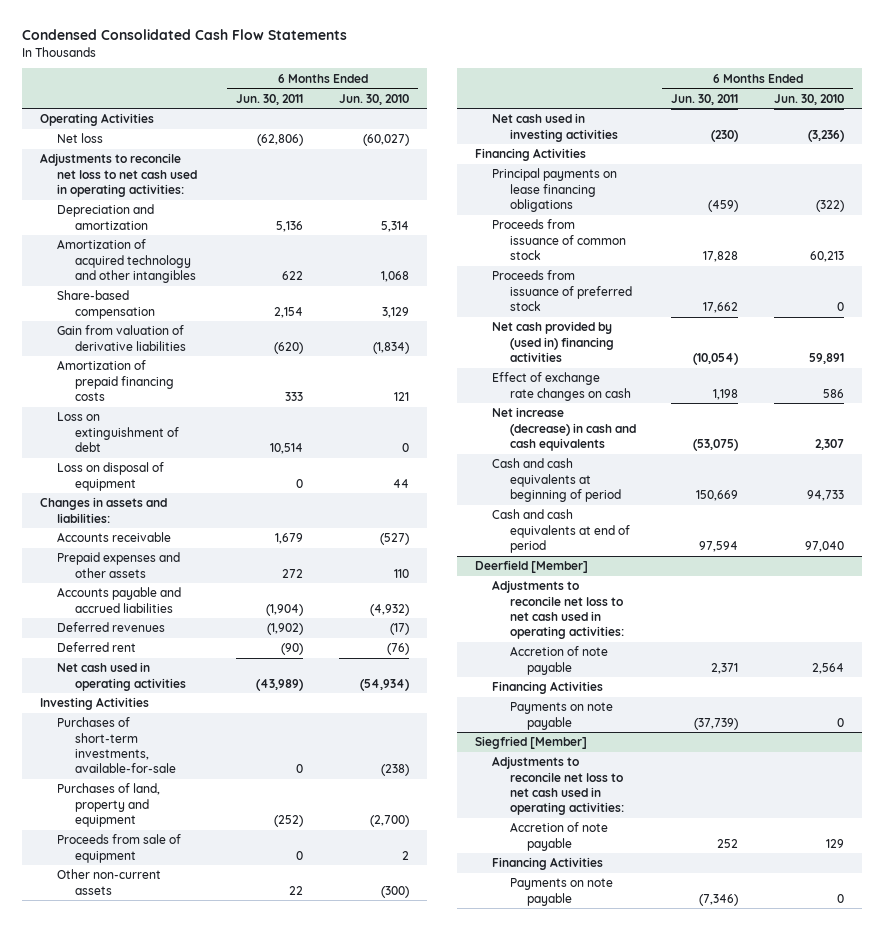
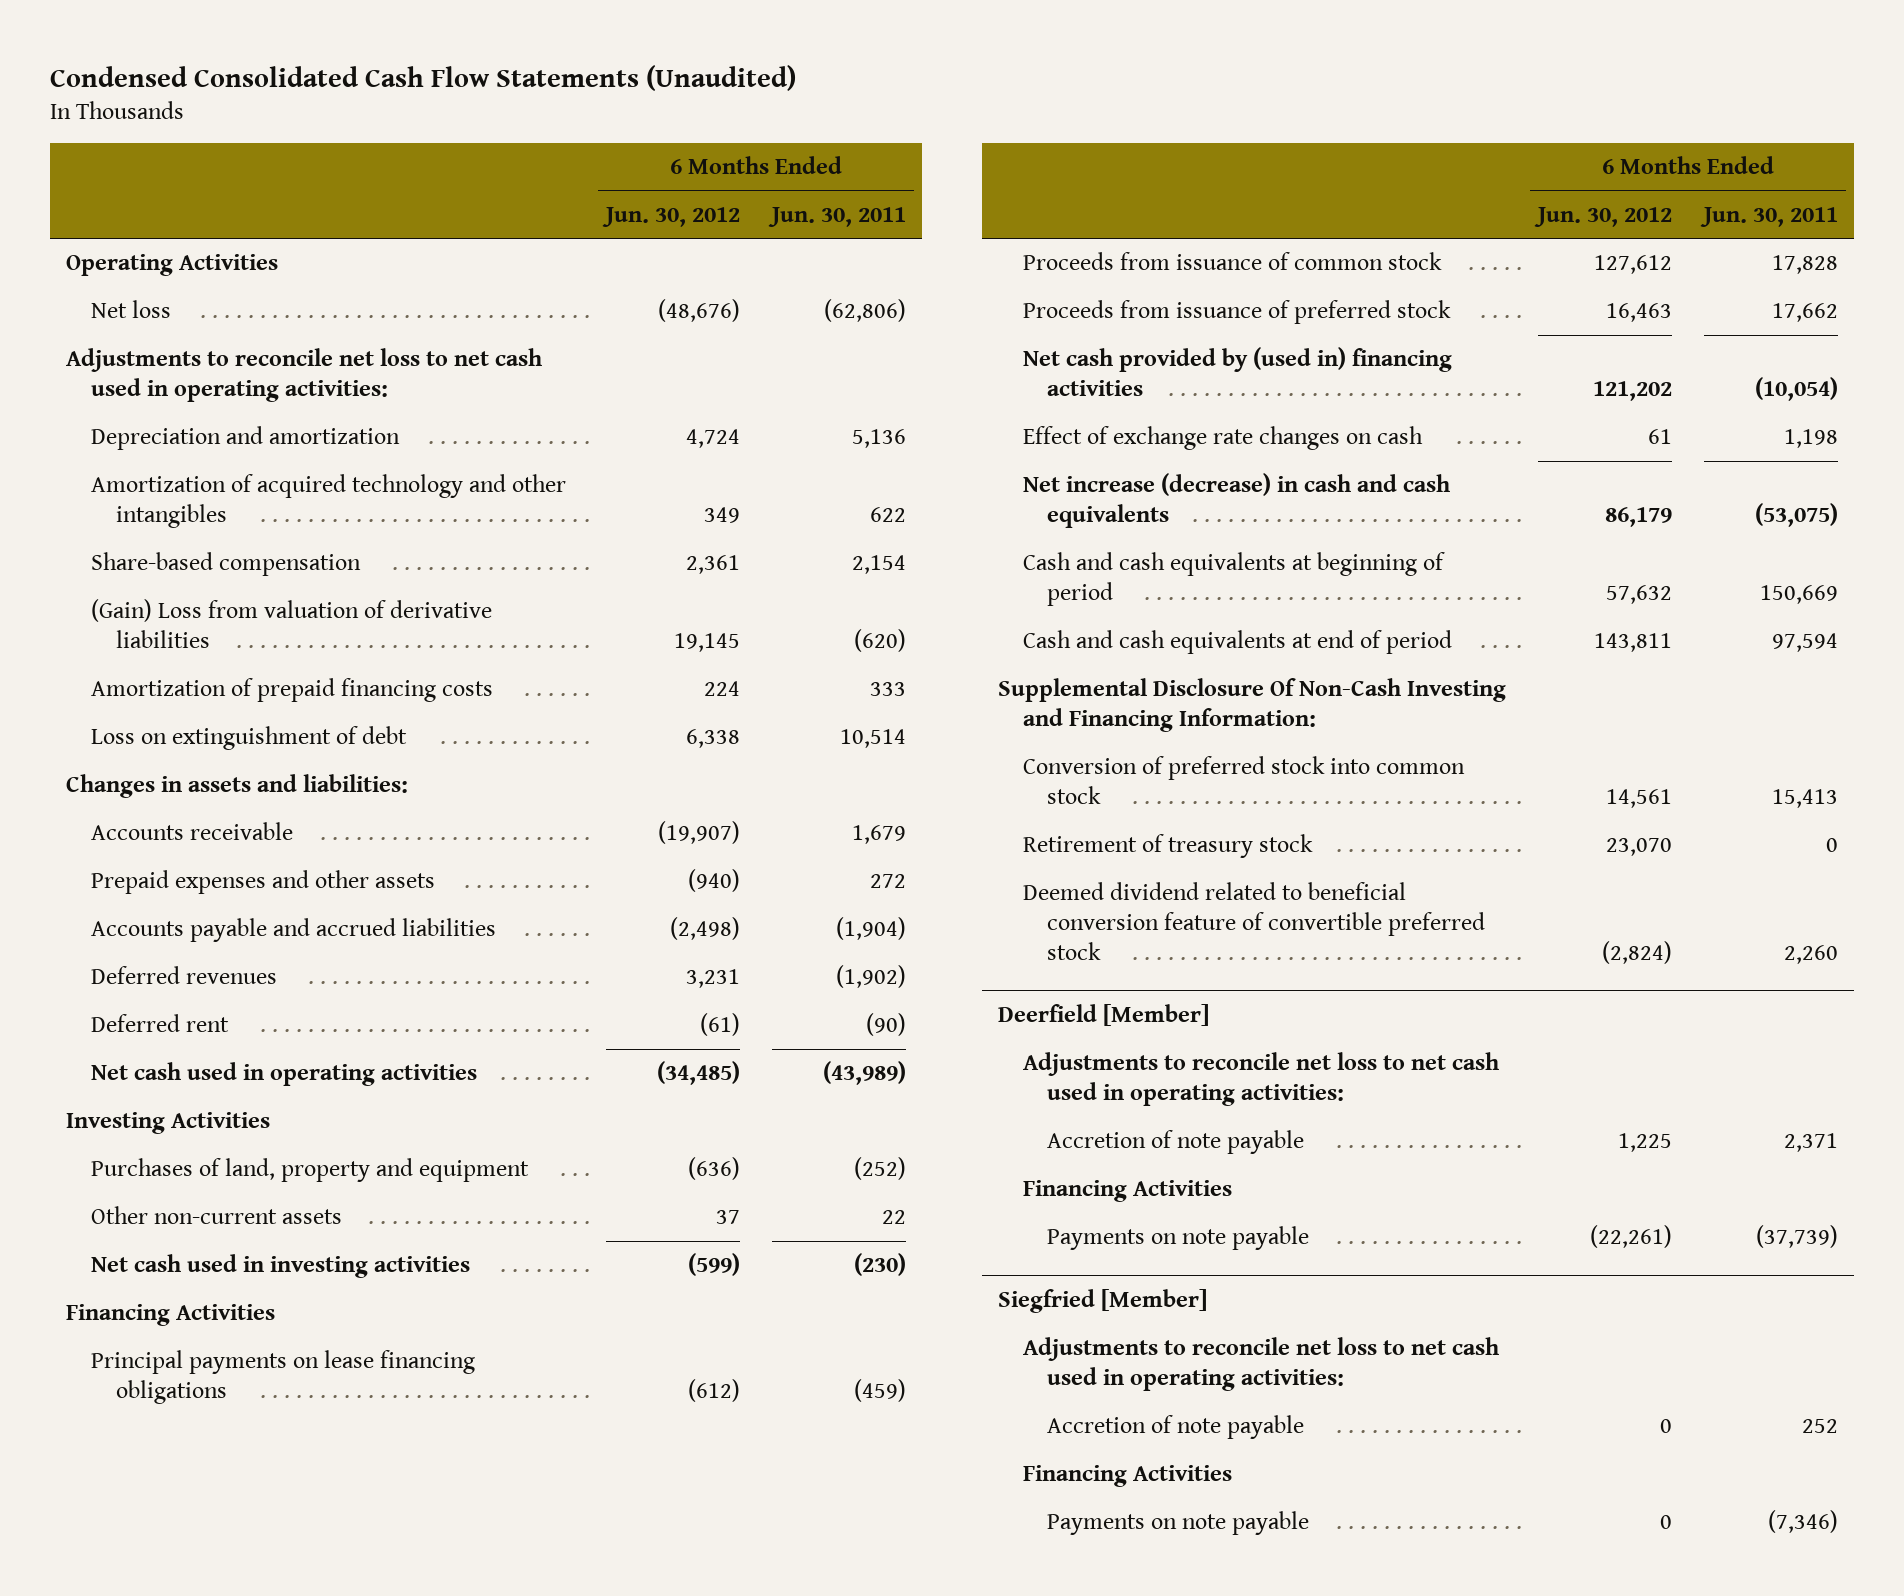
- Condensed Consolidated Cash Flow Statements
+ Condensed Consolidated Cash Flow Statements (Unaudited)
- | 6 Months Ended Jun. 30, 2011 | 6 Months Ended Jun. 30, 2010
+ | 6 Months Ended Jun. 30, 2012 | 6 Months Ended Jun. 30, 2011
- Gain from valuation of derivative liabilities | (620) | (1,834)
+ (Gain) Loss from valuation of derivative liabilities | 19,145 | (620)
- Loss on disposal of equipment | 0 | 44
- Purchases of short-term investments, available-for-sale | 0 | (238)
- Proceeds from sale of equipment | 0 | 2
+ Supplemental Disclosure Of Non-Cash Investing and Financing Information:
+ Conversion of preferred stock into common stock | 14,561 | 15,413
+ Retirement of treasury stock | 23,070 | 0
+ Deemed dividend related to beneficial conversion feature of convertible preferred stock | (2,824) | 2,260

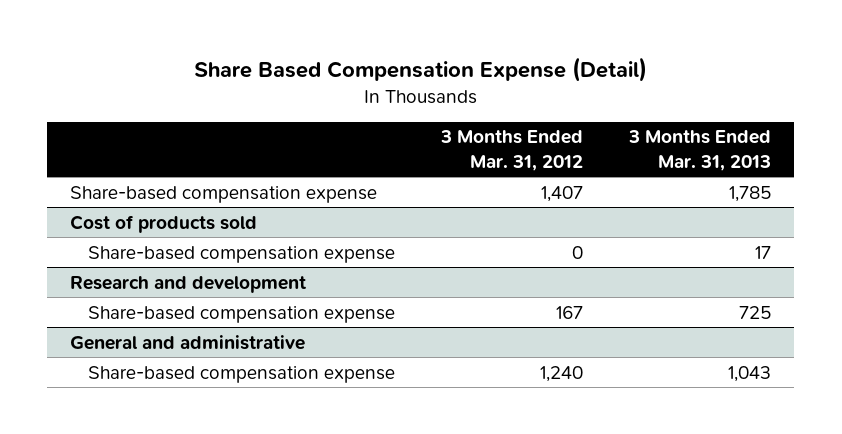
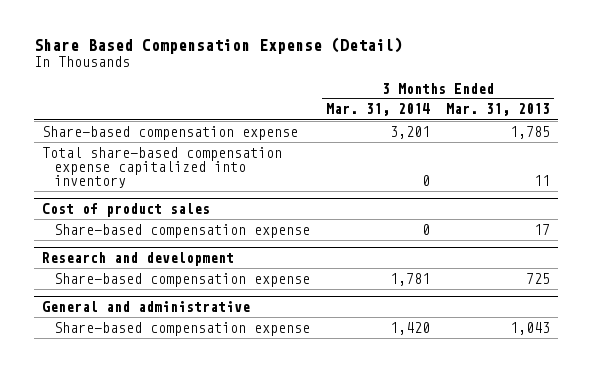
- | 3 Months Ended Mar. 31, 2012 | 3 Months Ended Mar. 31, 2013
+ | 3 Months Ended Mar. 31, 2014 | 3 Months Ended Mar. 31, 2013
- Cost of products sold
+ Total share-based compensation expense capitalized into inventory | 0 | 11
+ Cost of product sales

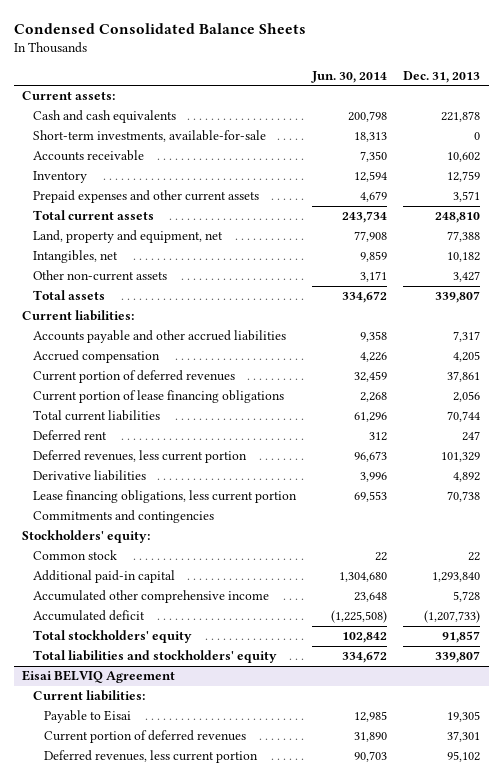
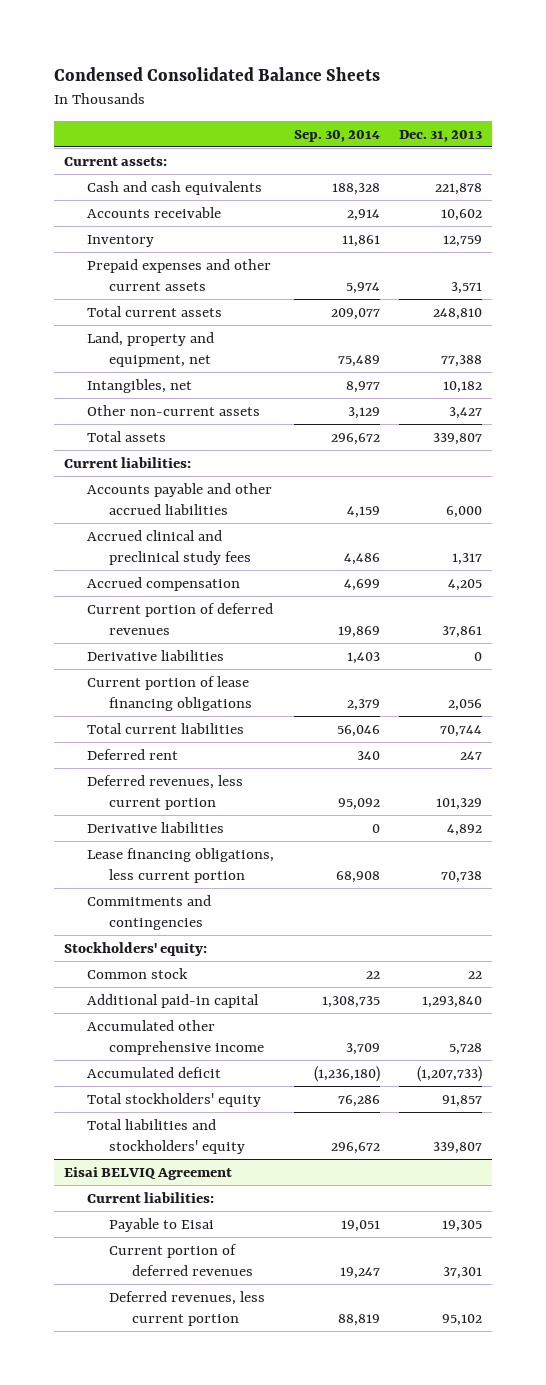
- | Jun. 30, 2014 | Dec. 31, 2013
+ | Sep. 30, 2014 | Dec. 31, 2013
- Short-term investments, available-for-sale | 18,313 | 0
- Accounts payable and other accrued liabilities | 9,358 | 7,317
+ Accounts payable and other accrued liabilities | 4,159 | 6,000
+ Accrued clinical and preclinical study fees | 4,486 | 1,317
+ Derivative liabilities | 1,403 | 0

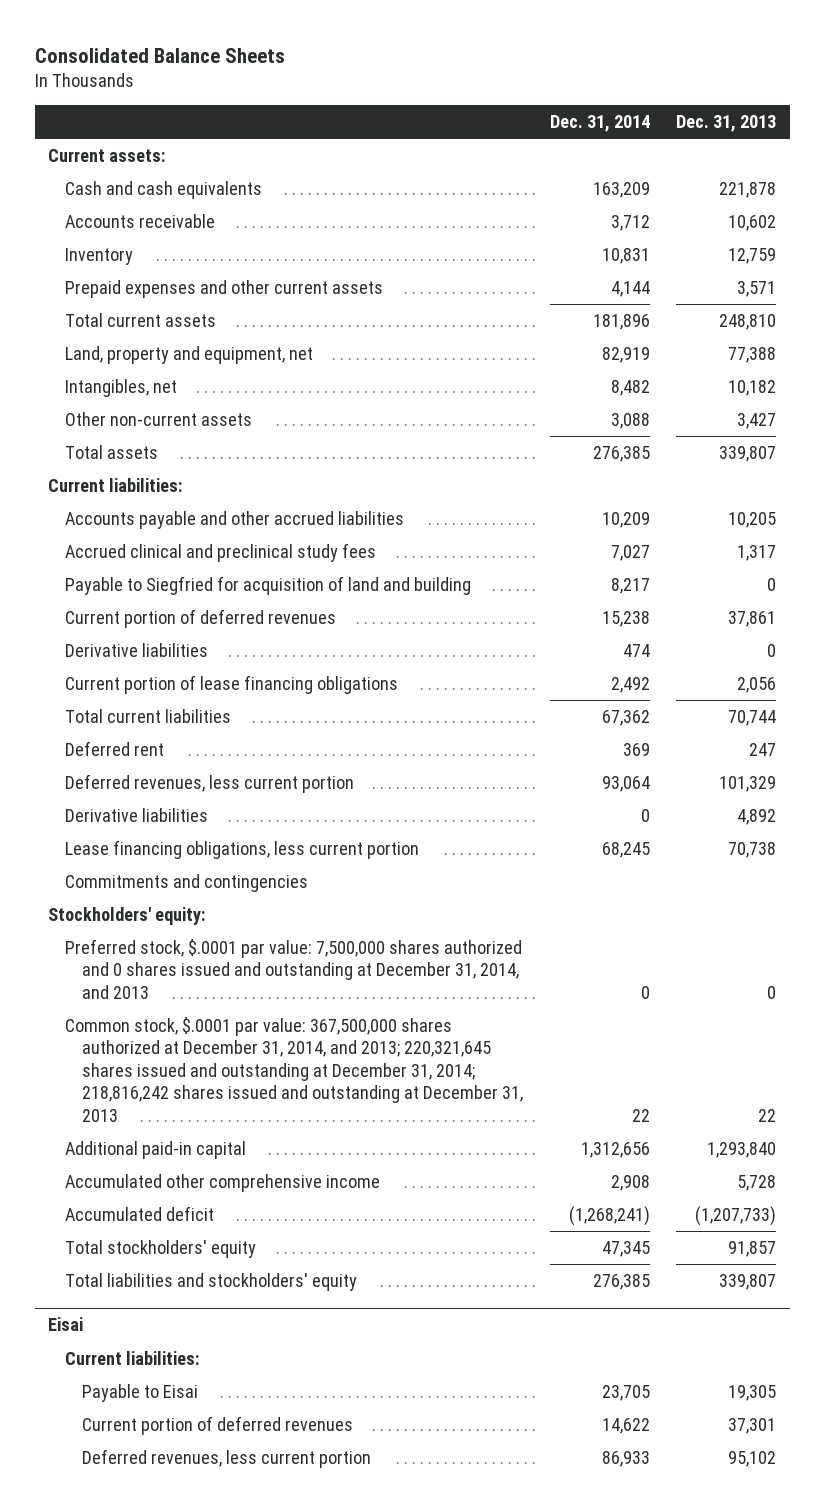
- Condensed Consolidated Balance Sheets
+ Consolidated Balance Sheets
- | Sep. 30, 2014 | Dec. 31, 2013
+ | Dec. 31, 2014 | Dec. 31, 2013
- Accounts payable and other accrued liabilities | 4,159 | 6,000
+ Accounts payable and other accrued liabilities | 10,209 | 10,205
- Accrued compensation | 4,699 | 4,205
+ Payable to Siegfried for acquisition of land and building | 8,217 | 0
- Common stock | 22 | 22
+ Preferred stock, $.0001 par value: 7,500,000 shares authorized and 0 shares issued and outstanding at December 31, 2014, and 2013 | 0 | 0
+ Common stock, $.0001 par value: 367,500,000 shares authorized at December 31, 2014, and 2013; 220,321,645 shares issued and outstanding at December 31, 2014; 218,816,242 shares issued and outstanding at December 31, 2013 | 22 | 22
- Eisai BELVIQ Agreement
+ Eisai

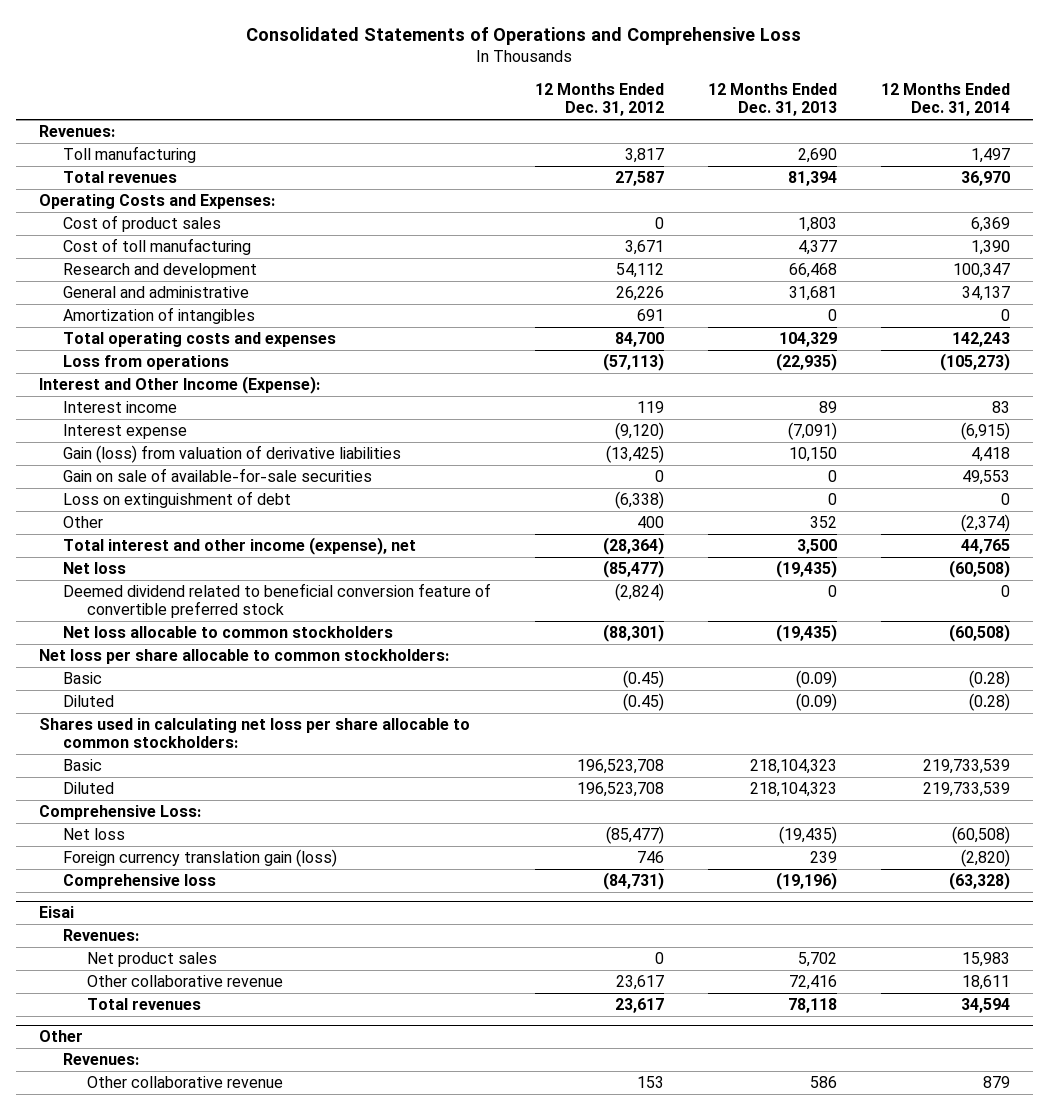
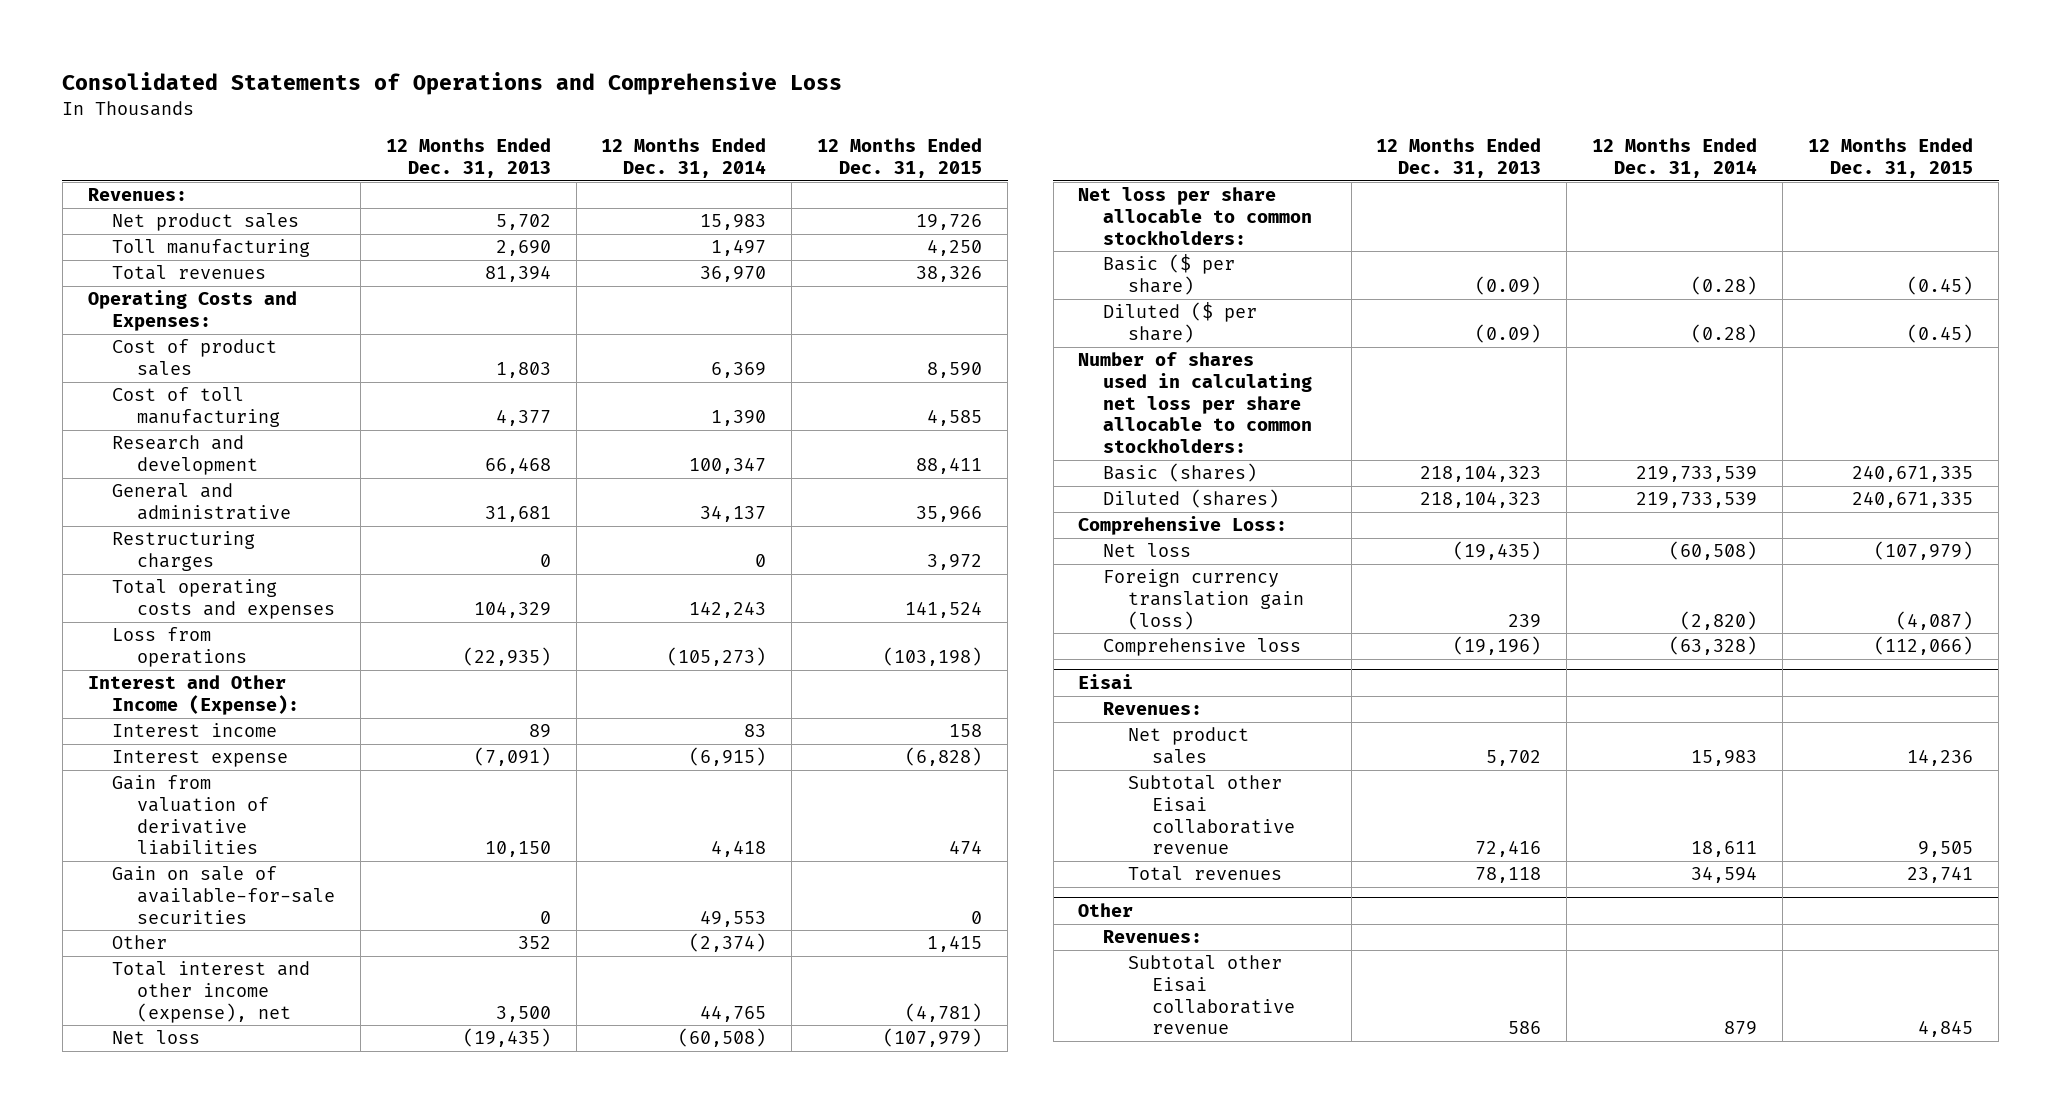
- | 12 Months Ended Dec. 31, 2012 | 12 Months Ended Dec. 31, 2013 | 12 Months Ended Dec. 31, 2014
+ | 12 Months Ended Dec. 31, 2013 | 12 Months Ended Dec. 31, 2014 | 12 Months Ended Dec. 31, 2015
+ Net product sales | 5,702 | 15,983 | 19,726
- Amortization of intangibles | 691 | 0 | 0
+ Restructuring charges | 0 | 0 | 3,972
- Gain (loss) from valuation of derivative liabilities | (13,425) | 10,150 | 4,418
+ Gain from valuation of derivative liabilities | 10,150 | 4,418 | 474
- Loss on extinguishment of debt | (6,338) | 0 | 0
- Deemed dividend related to beneficial conversion feature of convertible preferred stock | (2,824) | 0 | 0
- Net loss allocable to common stockholders | (88,301) | (19,435) | (60,508)
- Basic | (0.45) | (0.09) | (0.28)
- Diluted | (0.45) | (0.09) | (0.28)
- Shares used in calculating net loss per share allocable to common stockholders:
- Basic | 196,523,708 | 218,104,323 | 219,733,539
- Diluted | 196,523,708 | 218,104,323 | 219,733,539
+ Basic ($ per share) | (0.09) | (0.28) | (0.45)
+ Diluted ($ per share) | (0.09) | (0.28) | (0.45)
+ Number of shares used in calculating net loss per share allocable to common stockholders:
+ Basic (shares) | 218,104,323 | 219,733,539 | 240,671,335
+ Diluted (shares) | 218,104,323 | 219,733,539 | 240,671,335
@ Eisai
- Other collaborative revenue | 23,617 | 72,416 | 18,611
+ Subtotal other Eisai collaborative revenue | 72,416 | 18,611 | 9,505
@ Other
- Other collaborative revenue | 153 | 586 | 879
+ Subtotal other Eisai collaborative revenue | 586 | 879 | 4,845

